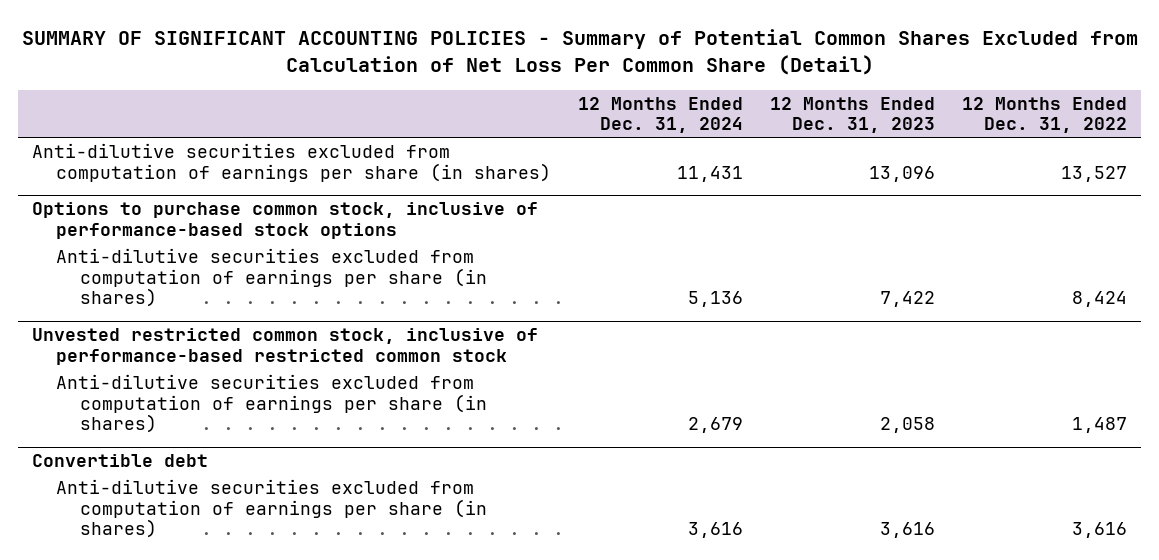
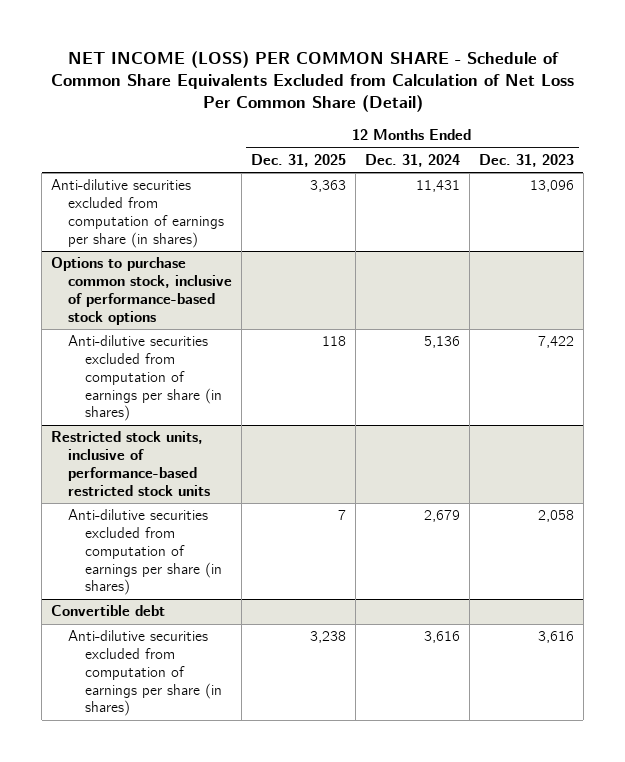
- SUMMARY OF SIGNIFICANT ACCOUNTING POLICIES - Summary of Potential Common Shares Excluded from Calculation of Net Loss Per Common Share (Detail)
+ NET INCOME (LOSS) PER COMMON SHARE - Schedule of Common Share Equivalents Excluded from Calculation of Net Loss Per Common Share (Detail)
- | 12 Months Ended Dec. 31, 2024 | 12 Months Ended Dec. 31, 2023 | 12 Months Ended Dec. 31, 2022
+ | 12 Months Ended Dec. 31, 2025 | 12 Months Ended Dec. 31, 2024 | 12 Months Ended Dec. 31, 2023
- Unvested restricted common stock, inclusive of performance-based restricted common stock
+ Restricted stock units, inclusive of performance-based restricted stock units

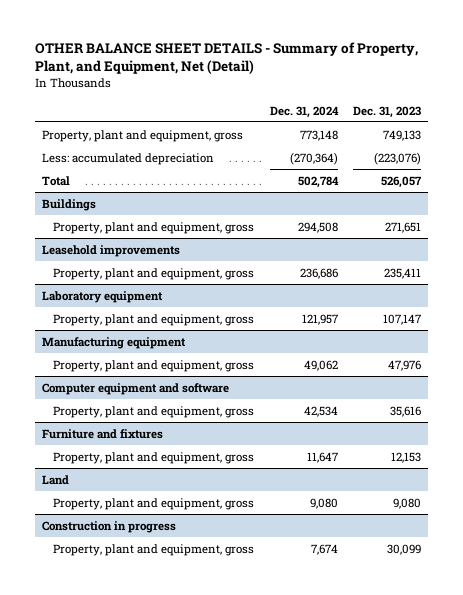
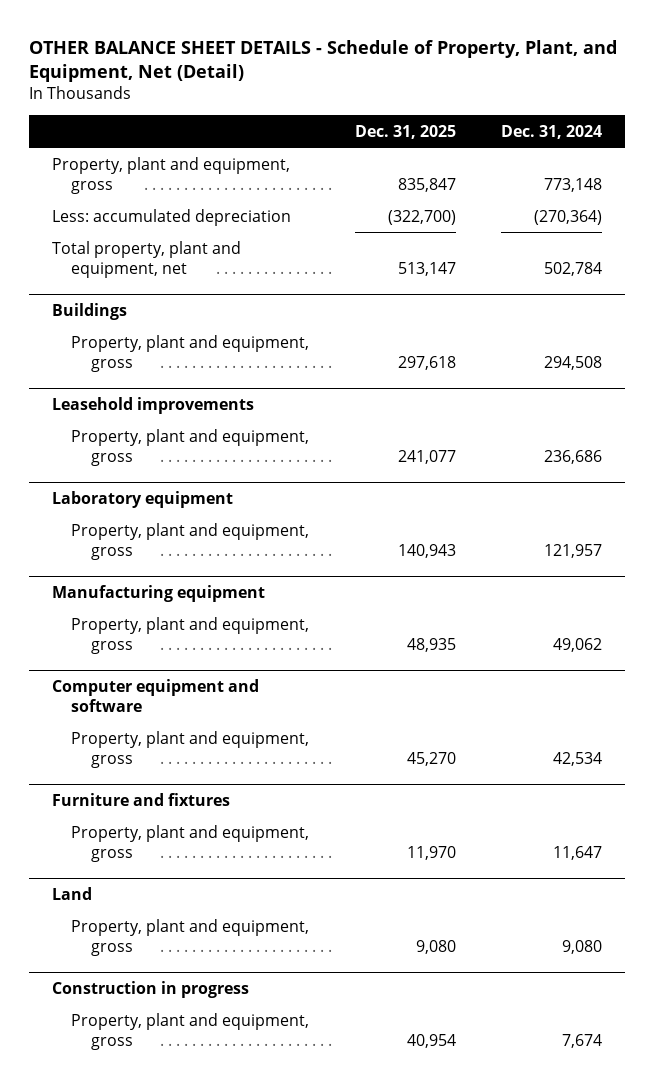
- OTHER BALANCE SHEET DETAILS - Summary of Property, Plant, and Equipment, Net (Detail)
+ OTHER BALANCE SHEET DETAILS - Schedule of Property, Plant, and Equipment, Net (Detail)
- | Dec. 31, 2024 | Dec. 31, 2023
+ | Dec. 31, 2025 | Dec. 31, 2024
- Total | 502,784 | 526,057
+ Total property, plant and equipment, net | 513,147 | 502,784

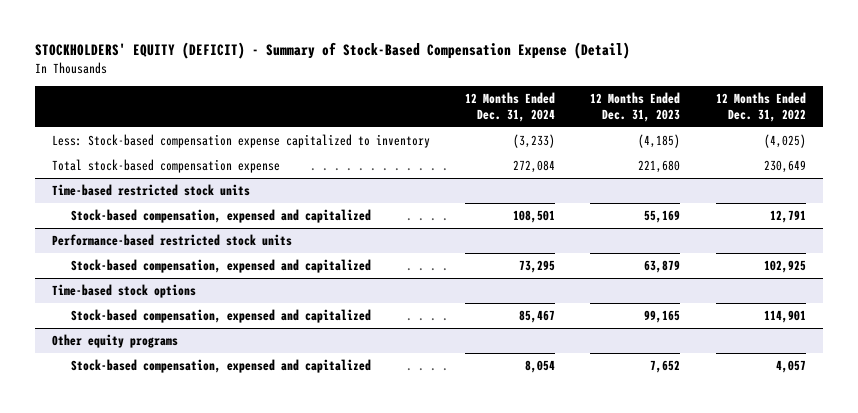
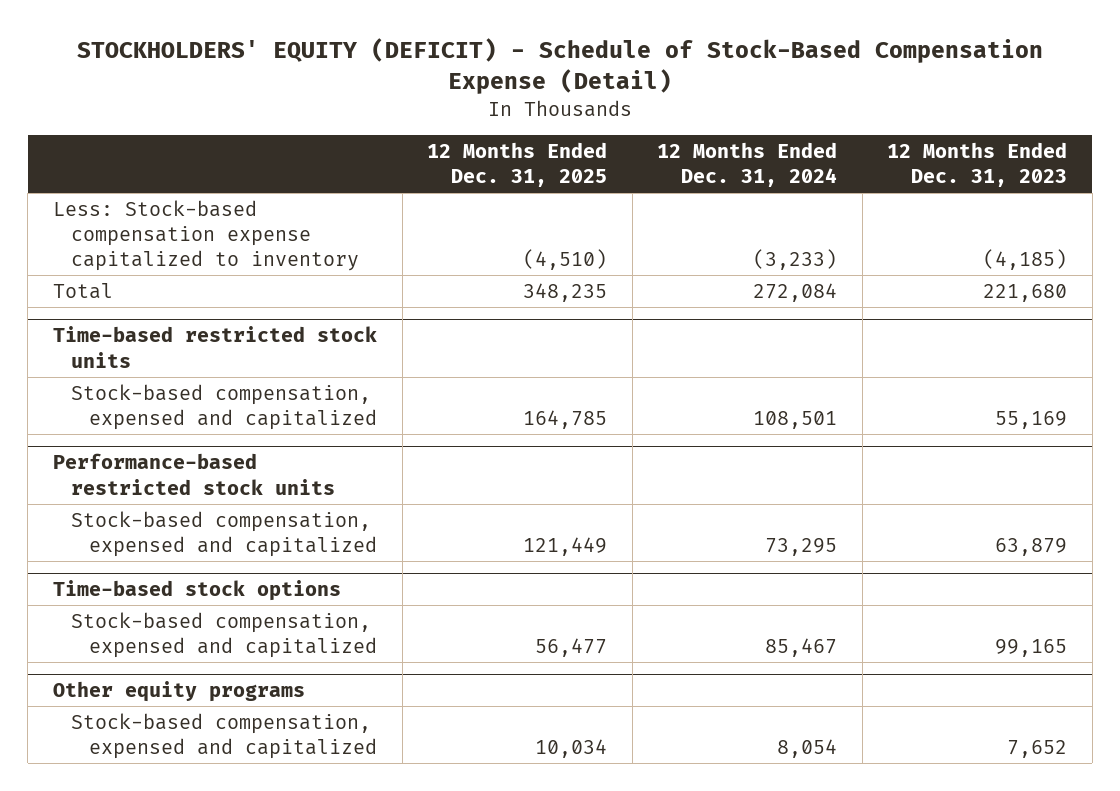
- STOCKHOLDERS' EQUITY (DEFICIT) - Summary of Stock-Based Compensation Expense (Detail)
+ STOCKHOLDERS' EQUITY (DEFICIT) - Schedule of Stock-Based Compensation Expense (Detail)
- | 12 Months Ended Dec. 31, 2024 | 12 Months Ended Dec. 31, 2023 | 12 Months Ended Dec. 31, 2022
+ | 12 Months Ended Dec. 31, 2025 | 12 Months Ended Dec. 31, 2024 | 12 Months Ended Dec. 31, 2023
- Total stock-based compensation expense | 272,084 | 221,680 | 230,649
+ Total | 348,235 | 272,084 | 221,680

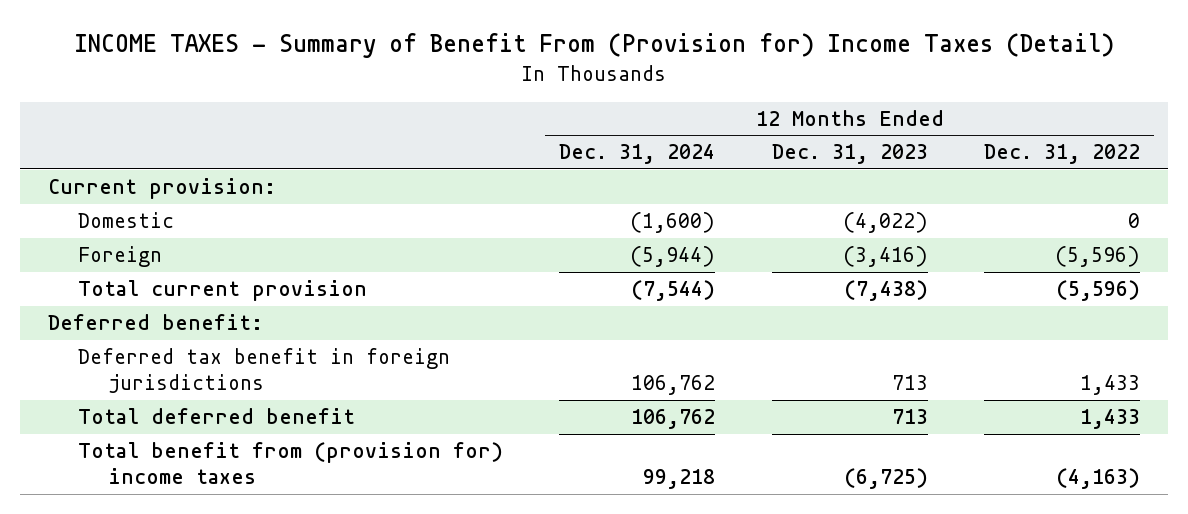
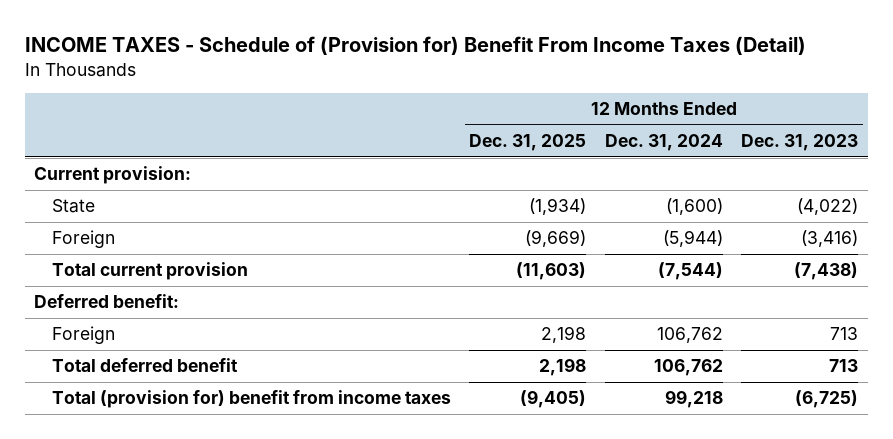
- INCOME TAXES - Summary of Benefit From (Provision for) Income Taxes (Detail)
+ INCOME TAXES - Schedule of (Provision for) Benefit From Income Taxes (Detail)
- | 12 Months Ended Dec. 31, 2024 | 12 Months Ended Dec. 31, 2023 | 12 Months Ended Dec. 31, 2022
+ | 12 Months Ended Dec. 31, 2025 | 12 Months Ended Dec. 31, 2024 | 12 Months Ended Dec. 31, 2023
- Domestic | (1,600) | (4,022) | 0
+ State | (1,934) | (1,600) | (4,022)
- Deferred tax benefit in foreign jurisdictions | 106,762 | 713 | 1,433
+ Foreign | 2,198 | 106,762 | 713
- Total benefit from (provision for) income taxes | 99,218 | (6,725) | (4,163)
+ Total (provision for) benefit from income taxes | (9,405) | 99,218 | (6,725)

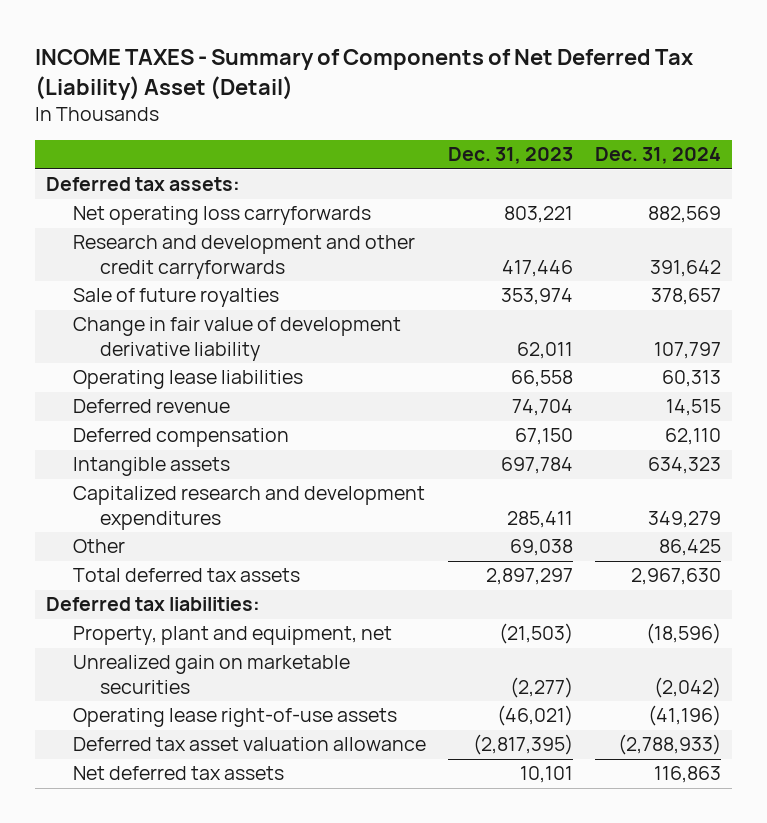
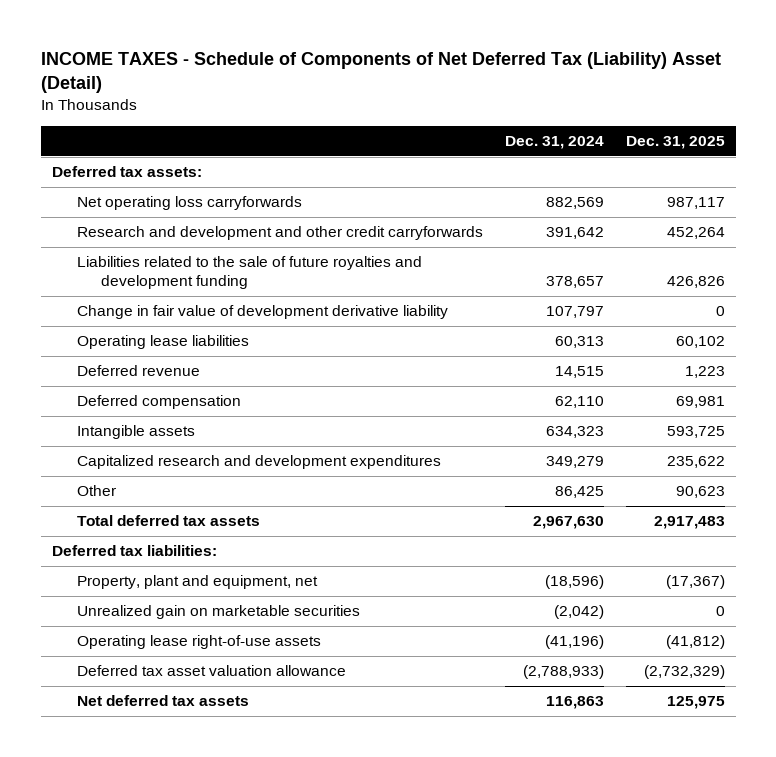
- INCOME TAXES - Summary of Components of Net Deferred Tax (Liability) Asset (Detail)
+ INCOME TAXES - Schedule of Components of Net Deferred Tax (Liability) Asset (Detail)
- | Dec. 31, 2023 | Dec. 31, 2024
+ | Dec. 31, 2024 | Dec. 31, 2025
- Sale of future royalties | 353,974 | 378,657
+ Liabilities related to the sale of future royalties and development funding | 378,657 | 426,826

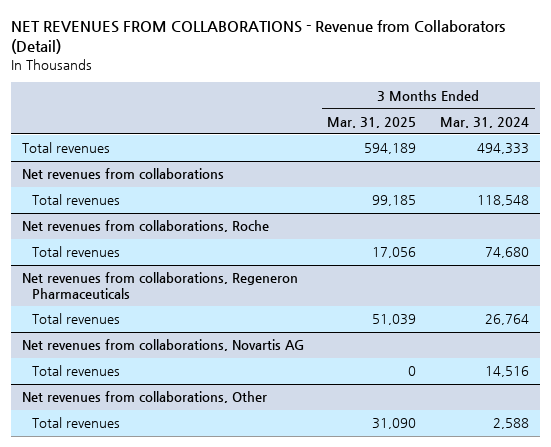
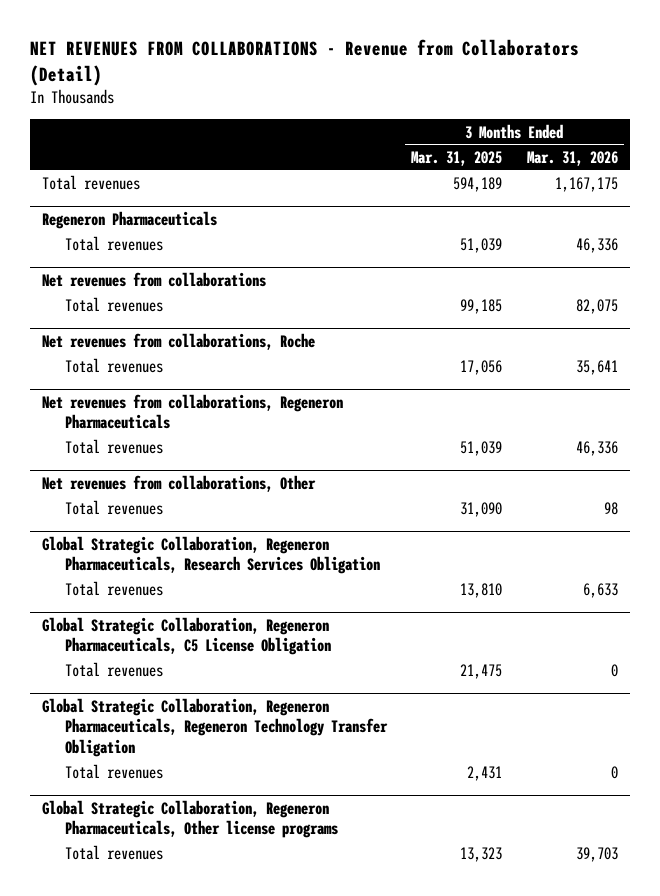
- | 3 Months Ended Mar. 31, 2025 | 3 Months Ended Mar. 31, 2024
+ | 3 Months Ended Mar. 31, 2025 | 3 Months Ended Mar. 31, 2026
+ Regeneron Pharmaceuticals
+ Total revenues | 51,039 | 46,336
- Net revenues from collaborations, Novartis AG
- Total revenues | 0 | 14,516
+ Global Strategic Collaboration, Regeneron Pharmaceuticals, Research Services Obligation
+ Total revenues | 13,810 | 6,633
+ Global Strategic Collaboration, Regeneron Pharmaceuticals, C5 License Obligation
+ Total revenues | 21,475 | 0
+ Global Strategic Collaboration, Regeneron Pharmaceuticals, Regeneron Technology Transfer Obligation
+ Total revenues | 2,431 | 0
+ Global Strategic Collaboration, Regeneron Pharmaceuticals, Other license programs
+ Total revenues | 13,323 | 39,703

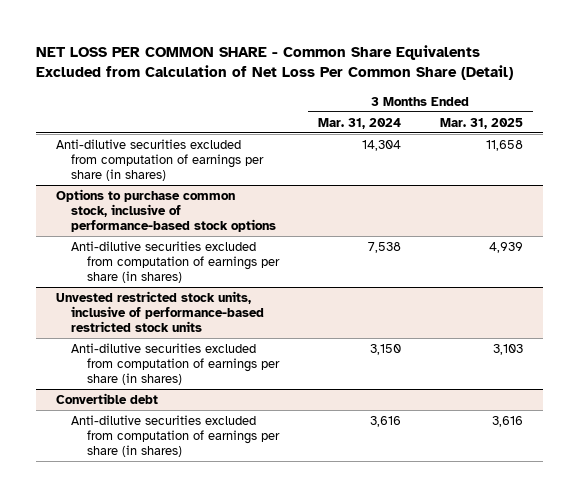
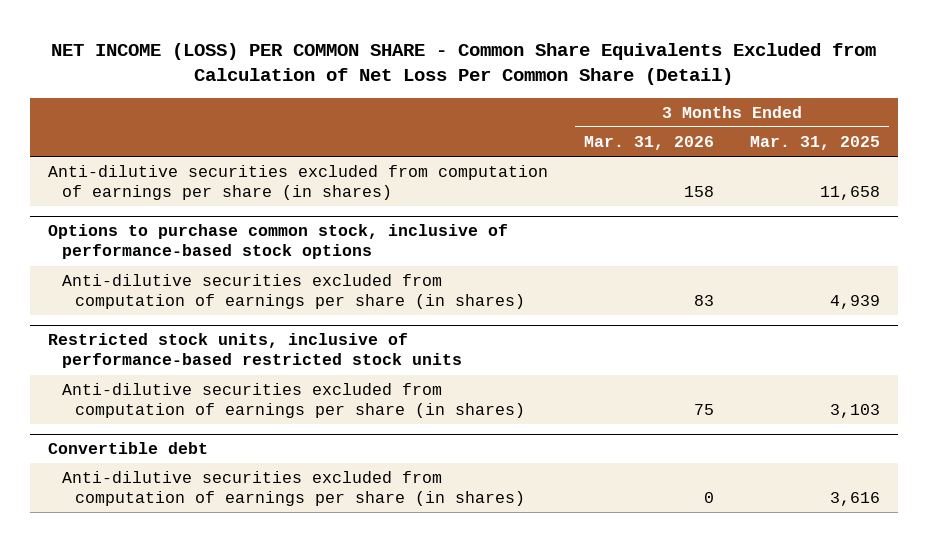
- NET LOSS PER COMMON SHARE - Common Share Equivalents Excluded from Calculation of Net Loss Per Common Share (Detail)
+ NET INCOME (LOSS) PER COMMON SHARE - Common Share Equivalents Excluded from Calculation of Net Loss Per Common Share (Detail)
- | 3 Months Ended Mar. 31, 2024 | 3 Months Ended Mar. 31, 2025
+ | 3 Months Ended Mar. 31, 2026 | 3 Months Ended Mar. 31, 2025
- Unvested restricted stock units, inclusive of performance-based restricted stock units
+ Restricted stock units, inclusive of performance-based restricted stock units

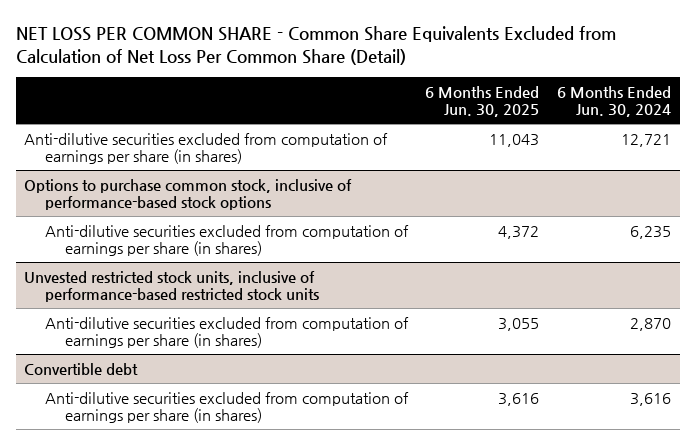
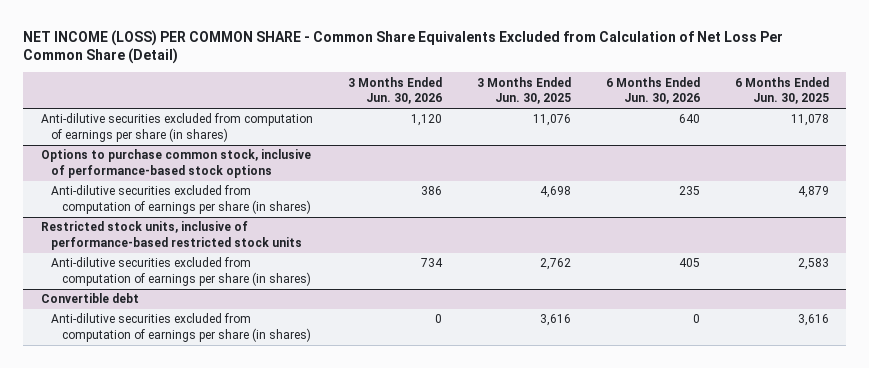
- NET LOSS PER COMMON SHARE - Common Share Equivalents Excluded from Calculation of Net Loss Per Common Share (Detail)
+ NET INCOME (LOSS) PER COMMON SHARE - Common Share Equivalents Excluded from Calculation of Net Loss Per Common Share (Detail)
- | 6 Months Ended Jun. 30, 2025 | 6 Months Ended Jun. 30, 2024
+ | 3 Months Ended Jun. 30, 2026 | 3 Months Ended Jun. 30, 2025 | 6 Months Ended Jun. 30, 2026 | 6 Months Ended Jun. 30, 2025
- Anti-dilutive securities excluded from computation of earnings per share (in shares) | 11,043 | 12,721
+ Anti-dilutive securities excluded from computation of earnings per share (in shares) | 1,120 | 11,076 | 640 | 11,078
@ Options to purchase common stock, inclusive of performance-based stock options
- Anti-dilutive securities excluded from computation of earnings per share (in shares) | 4,372 | 6,235
- Unvested restricted stock units, inclusive of performance-based restricted stock units
- Anti-dilutive securities excluded from computation of earnings per share (in shares) | 3,055 | 2,870
@ Options to purchase common stock, inclusive of performance-based stock options
+ Anti-dilutive securities excluded from computation of earnings per share (in shares) | 386 | 4,698 | 235 | 4,879
+ Restricted stock units, inclusive of performance-based restricted stock units
+ Anti-dilutive securities excluded from computation of earnings per share (in shares) | 734 | 2,762 | 405 | 2,583

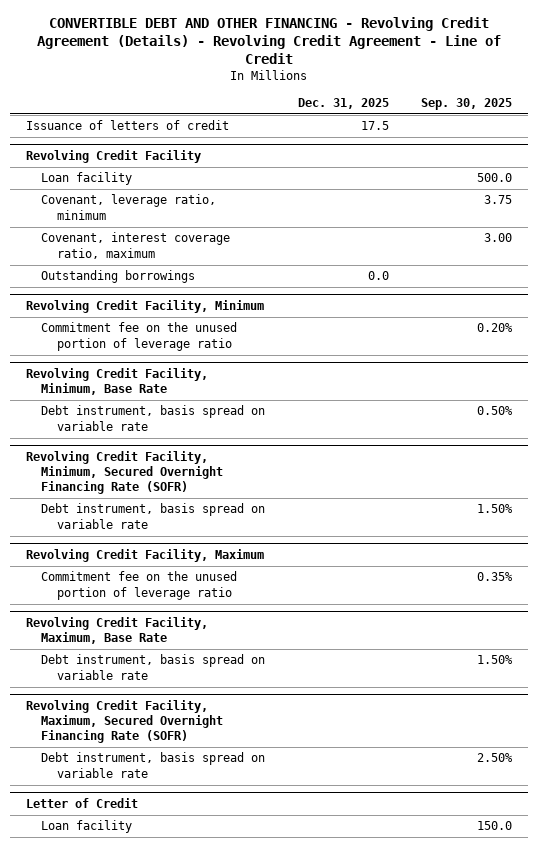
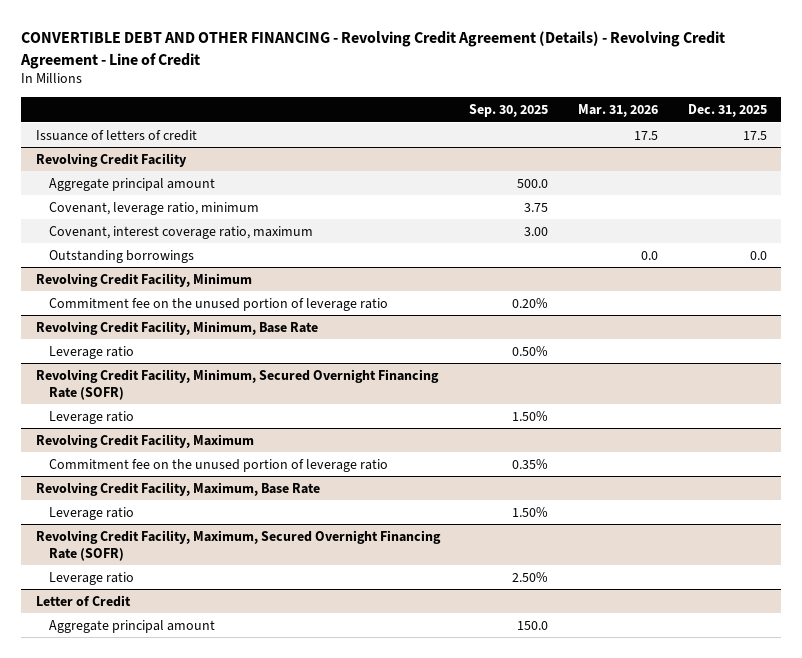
- | Dec. 31, 2025 | Sep. 30, 2025
+ | Sep. 30, 2025 | Mar. 31, 2026 | Dec. 31, 2025
@ Revolving Credit Facility
- Loan facility | | 500.0
+ Aggregate principal amount | 500.0 | |
@ Revolving Credit Facility, Minimum, Base Rate
- Debt instrument, basis spread on variable rate | | 0.50%
+ Leverage ratio | 0.50% | |
@ Revolving Credit Facility, Minimum, Secured Overnight Financing Rate (SOFR)
- Debt instrument, basis spread on variable rate | | 1.50%
+ Leverage ratio | 1.50% | |
@ Revolving Credit Facility, Maximum, Base Rate
- Debt instrument, basis spread on variable rate | | 1.50%
+ Leverage ratio | 1.50% | |
@ Revolving Credit Facility, Maximum, Secured Overnight Financing Rate (SOFR)
- Debt instrument, basis spread on variable rate | | 2.50%
+ Leverage ratio | 2.50% | |
@ Letter of Credit
- Loan facility | | 150.0
+ Aggregate principal amount | 150.0 | |

